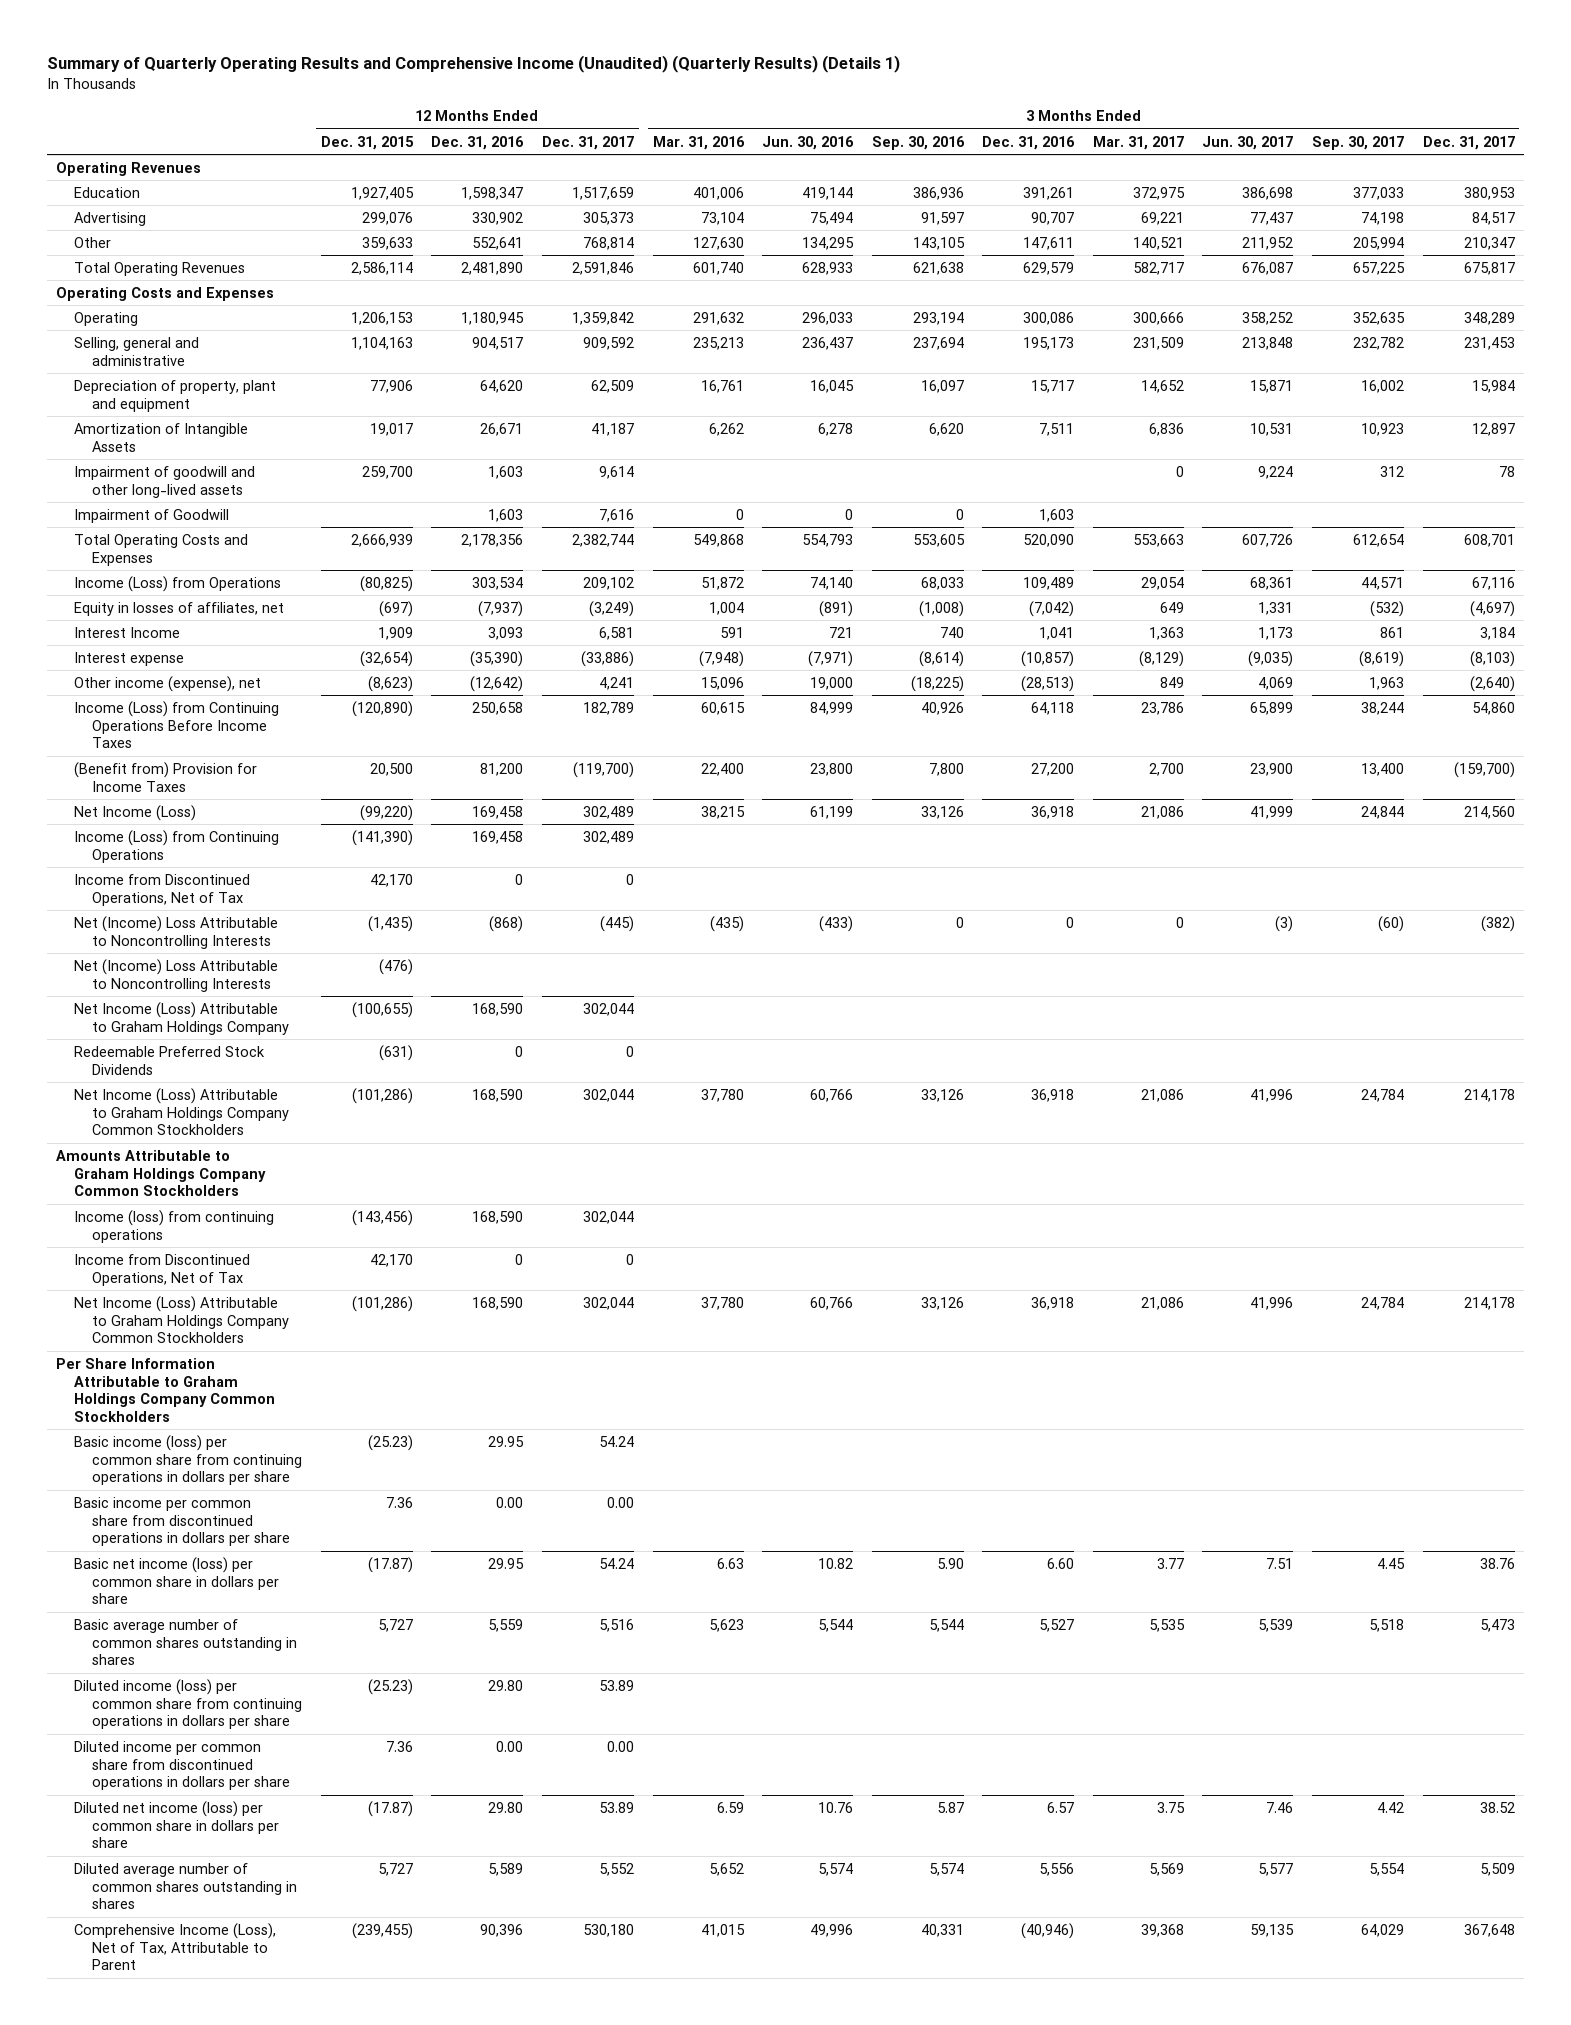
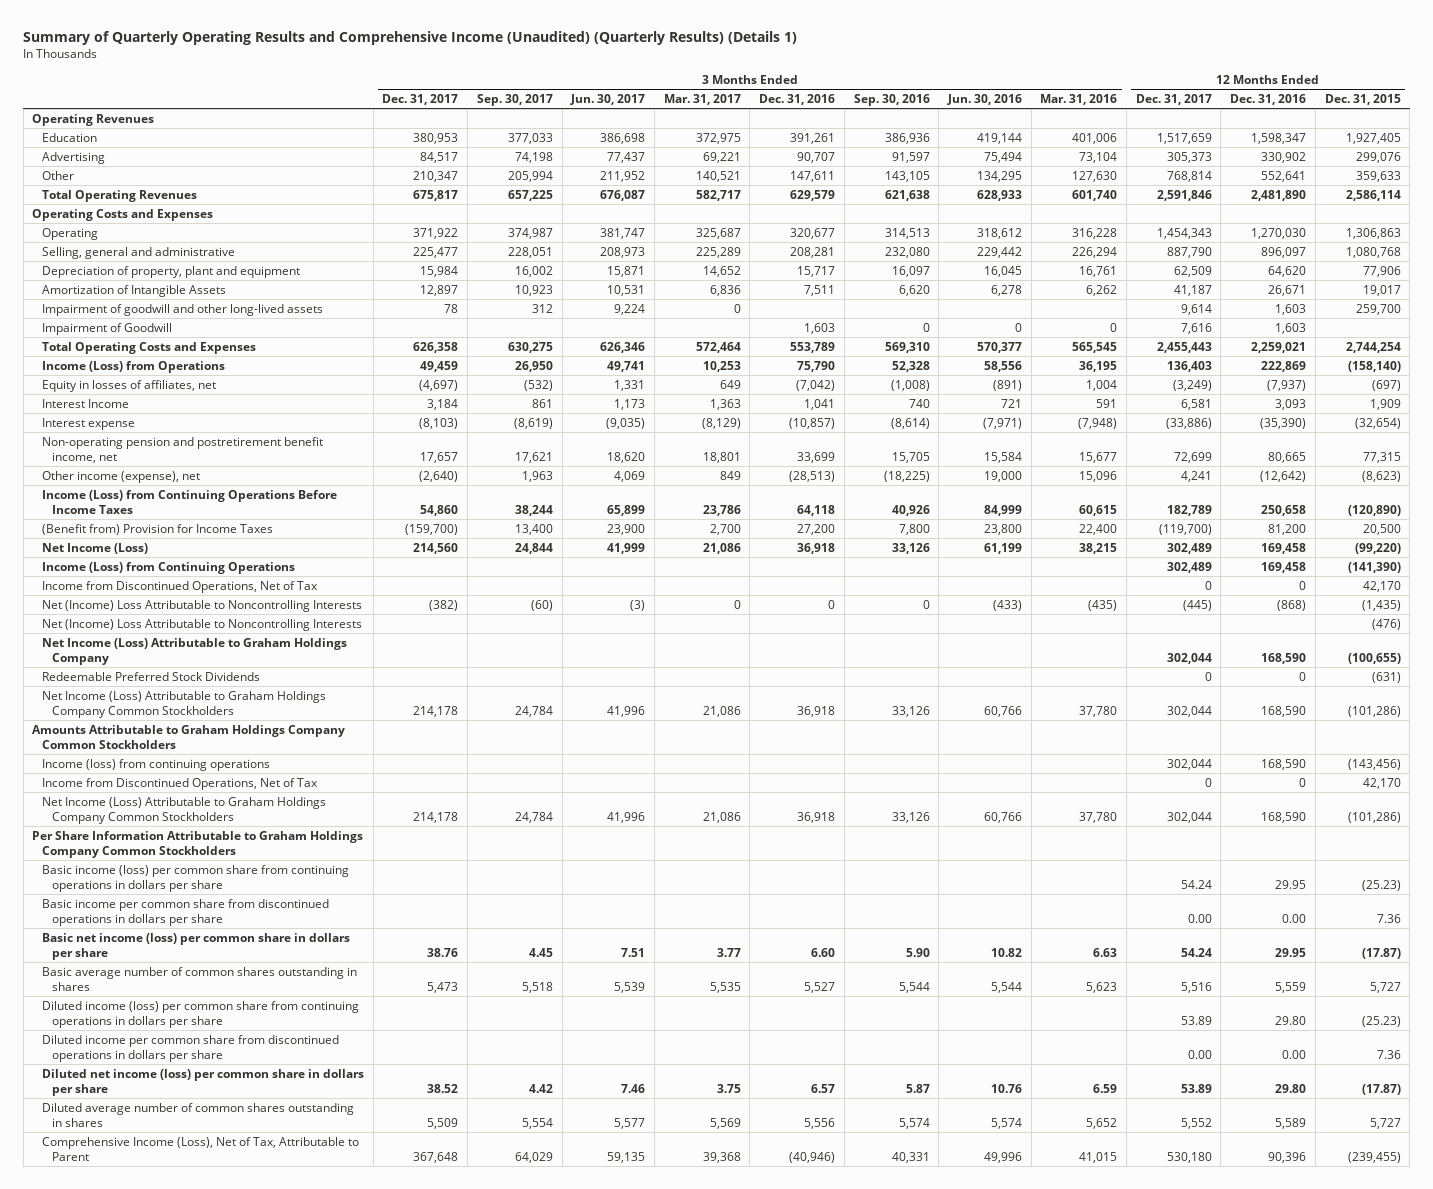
- | 12 Months Ended Dec. 31, 2015 | 12 Months Ended Dec. 31, 2016 | 12 Months Ended Dec. 31, 2017 | 3 Months Ended Mar. 31, 2016 | 3 Months Ended Jun. 30, 2016 | 3 Months Ended Sep. 30, 2016 | 3 Months Ended Dec. 31, 2016 | 3 Months Ended Mar. 31, 2017 | 3 Months Ended Jun. 30, 2017 | 3 Months Ended Sep. 30, 2017 | 3 Months Ended Dec. 31, 2017
+ | 3 Months Ended Dec. 31, 2017 | 3 Months Ended Sep. 30, 2017 | 3 Months Ended Jun. 30, 2017 | 3 Months Ended Mar. 31, 2017 | 3 Months Ended Dec. 31, 2016 | 3 Months Ended Sep. 30, 2016 | 3 Months Ended Jun. 30, 2016 | 3 Months Ended Mar. 31, 2016 | 12 Months Ended Dec. 31, 2017 | 12 Months Ended Dec. 31, 2016 | 12 Months Ended Dec. 31, 2015
- Operating | 1,206,153 | 1,180,945 | 1,359,842 | 291,632 | 296,033 | 293,194 | 300,086 | 300,666 | 358,252 | 352,635 | 348,289
- Selling, general and administrative | 1,104,163 | 904,517 | 909,592 | 235,213 | 236,437 | 237,694 | 195,173 | 231,509 | 213,848 | 232,782 | 231,453
+ Operating | 371,922 | 374,987 | 381,747 | 325,687 | 320,677 | 314,513 | 318,612 | 316,228 | 1,454,343 | 1,270,030 | 1,306,863
+ Selling, general and administrative | 225,477 | 228,051 | 208,973 | 225,289 | 208,281 | 232,080 | 229,442 | 226,294 | 887,790 | 896,097 | 1,080,768
- Total Operating Costs and Expenses | 2,666,939 | 2,178,356 | 2,382,744 | 549,868 | 554,793 | 553,605 | 520,090 | 553,663 | 607,726 | 612,654 | 608,701
- Income (Loss) from Operations | (80,825) | 303,534 | 209,102 | 51,872 | 74,140 | 68,033 | 109,489 | 29,054 | 68,361 | 44,571 | 67,116
+ Total Operating Costs and Expenses | 626,358 | 630,275 | 626,346 | 572,464 | 553,789 | 569,310 | 570,377 | 565,545 | 2,455,443 | 2,259,021 | 2,744,254
+ Income (Loss) from Operations | 49,459 | 26,950 | 49,741 | 10,253 | 75,790 | 52,328 | 58,556 | 36,195 | 136,403 | 222,869 | (158,140)
+ Non-operating pension and postretirement benefit income, net | 17,657 | 17,621 | 18,620 | 18,801 | 33,699 | 15,705 | 15,584 | 15,677 | 72,699 | 80,665 | 77,315

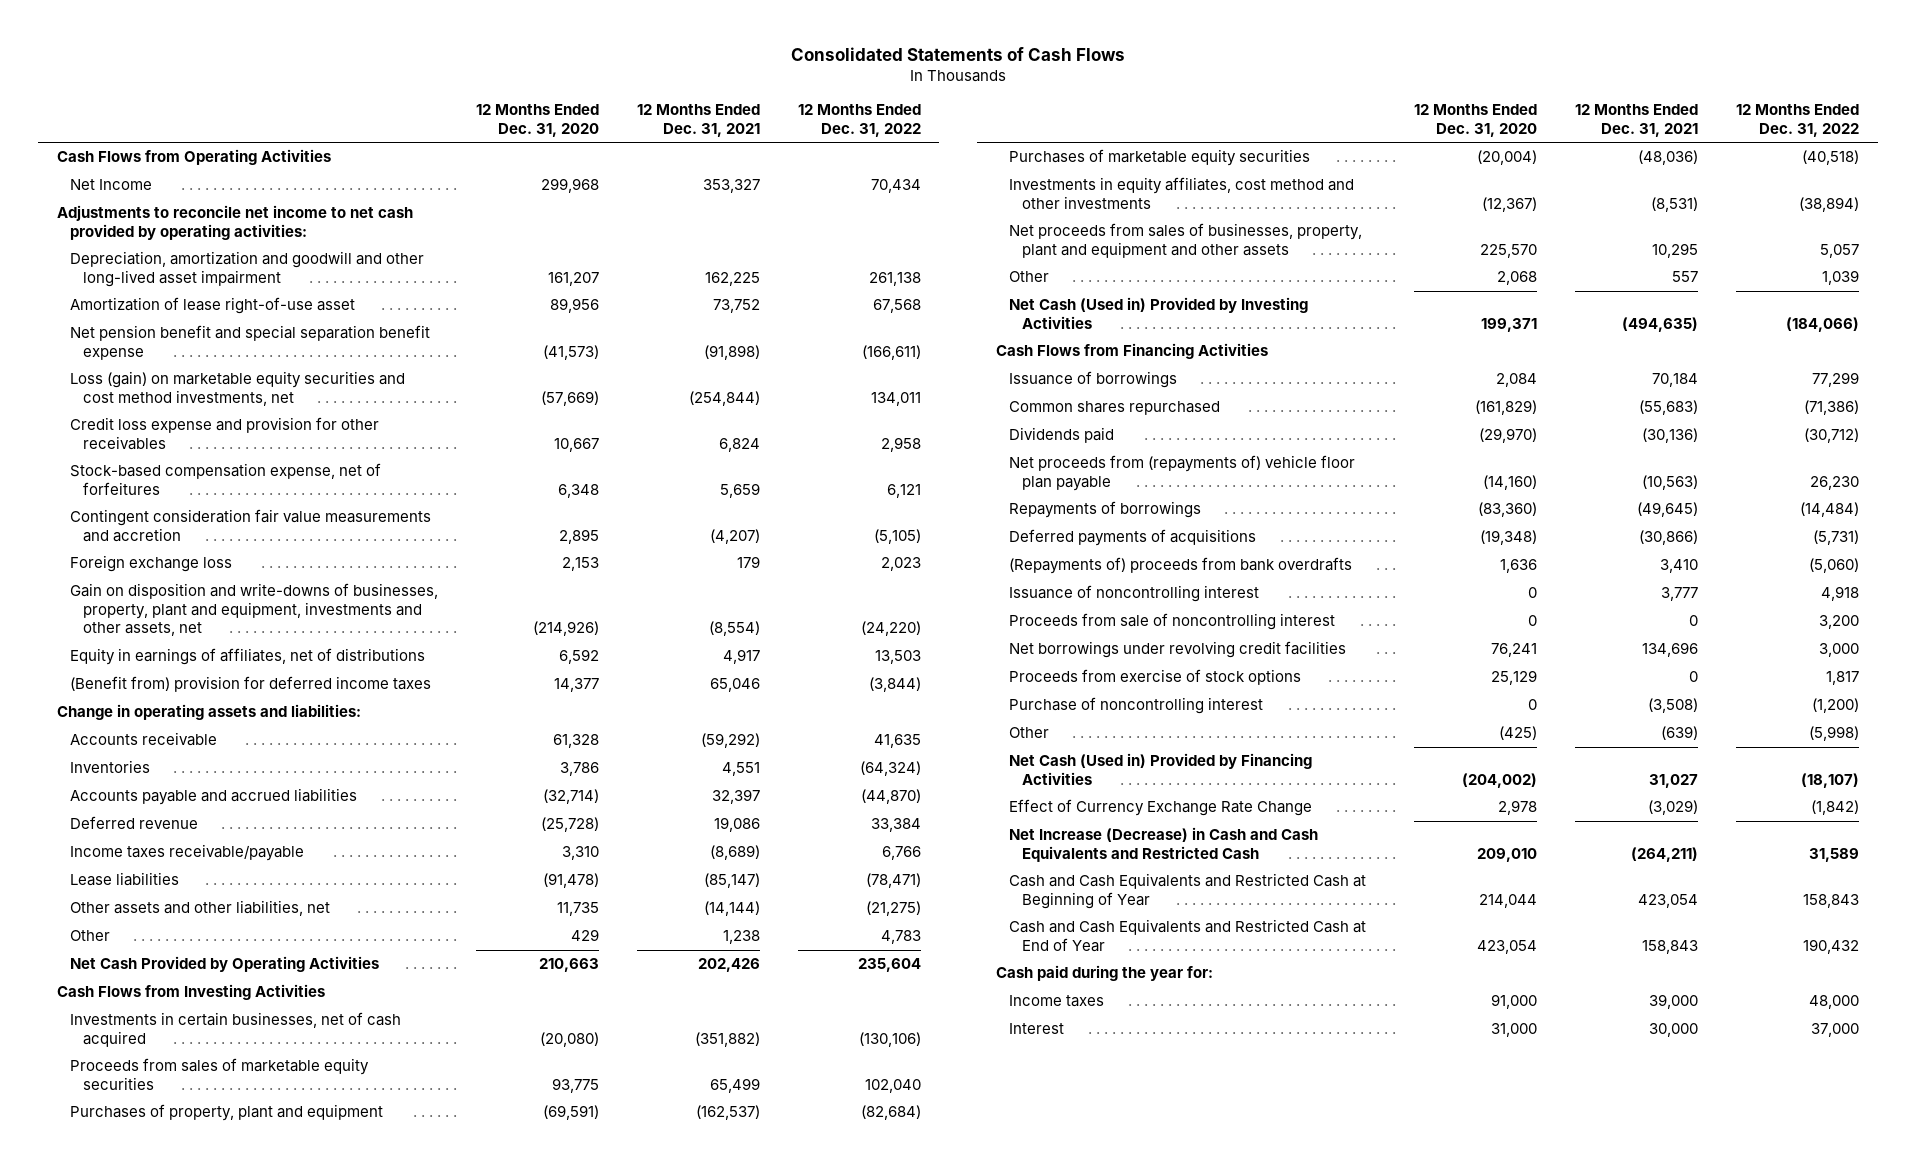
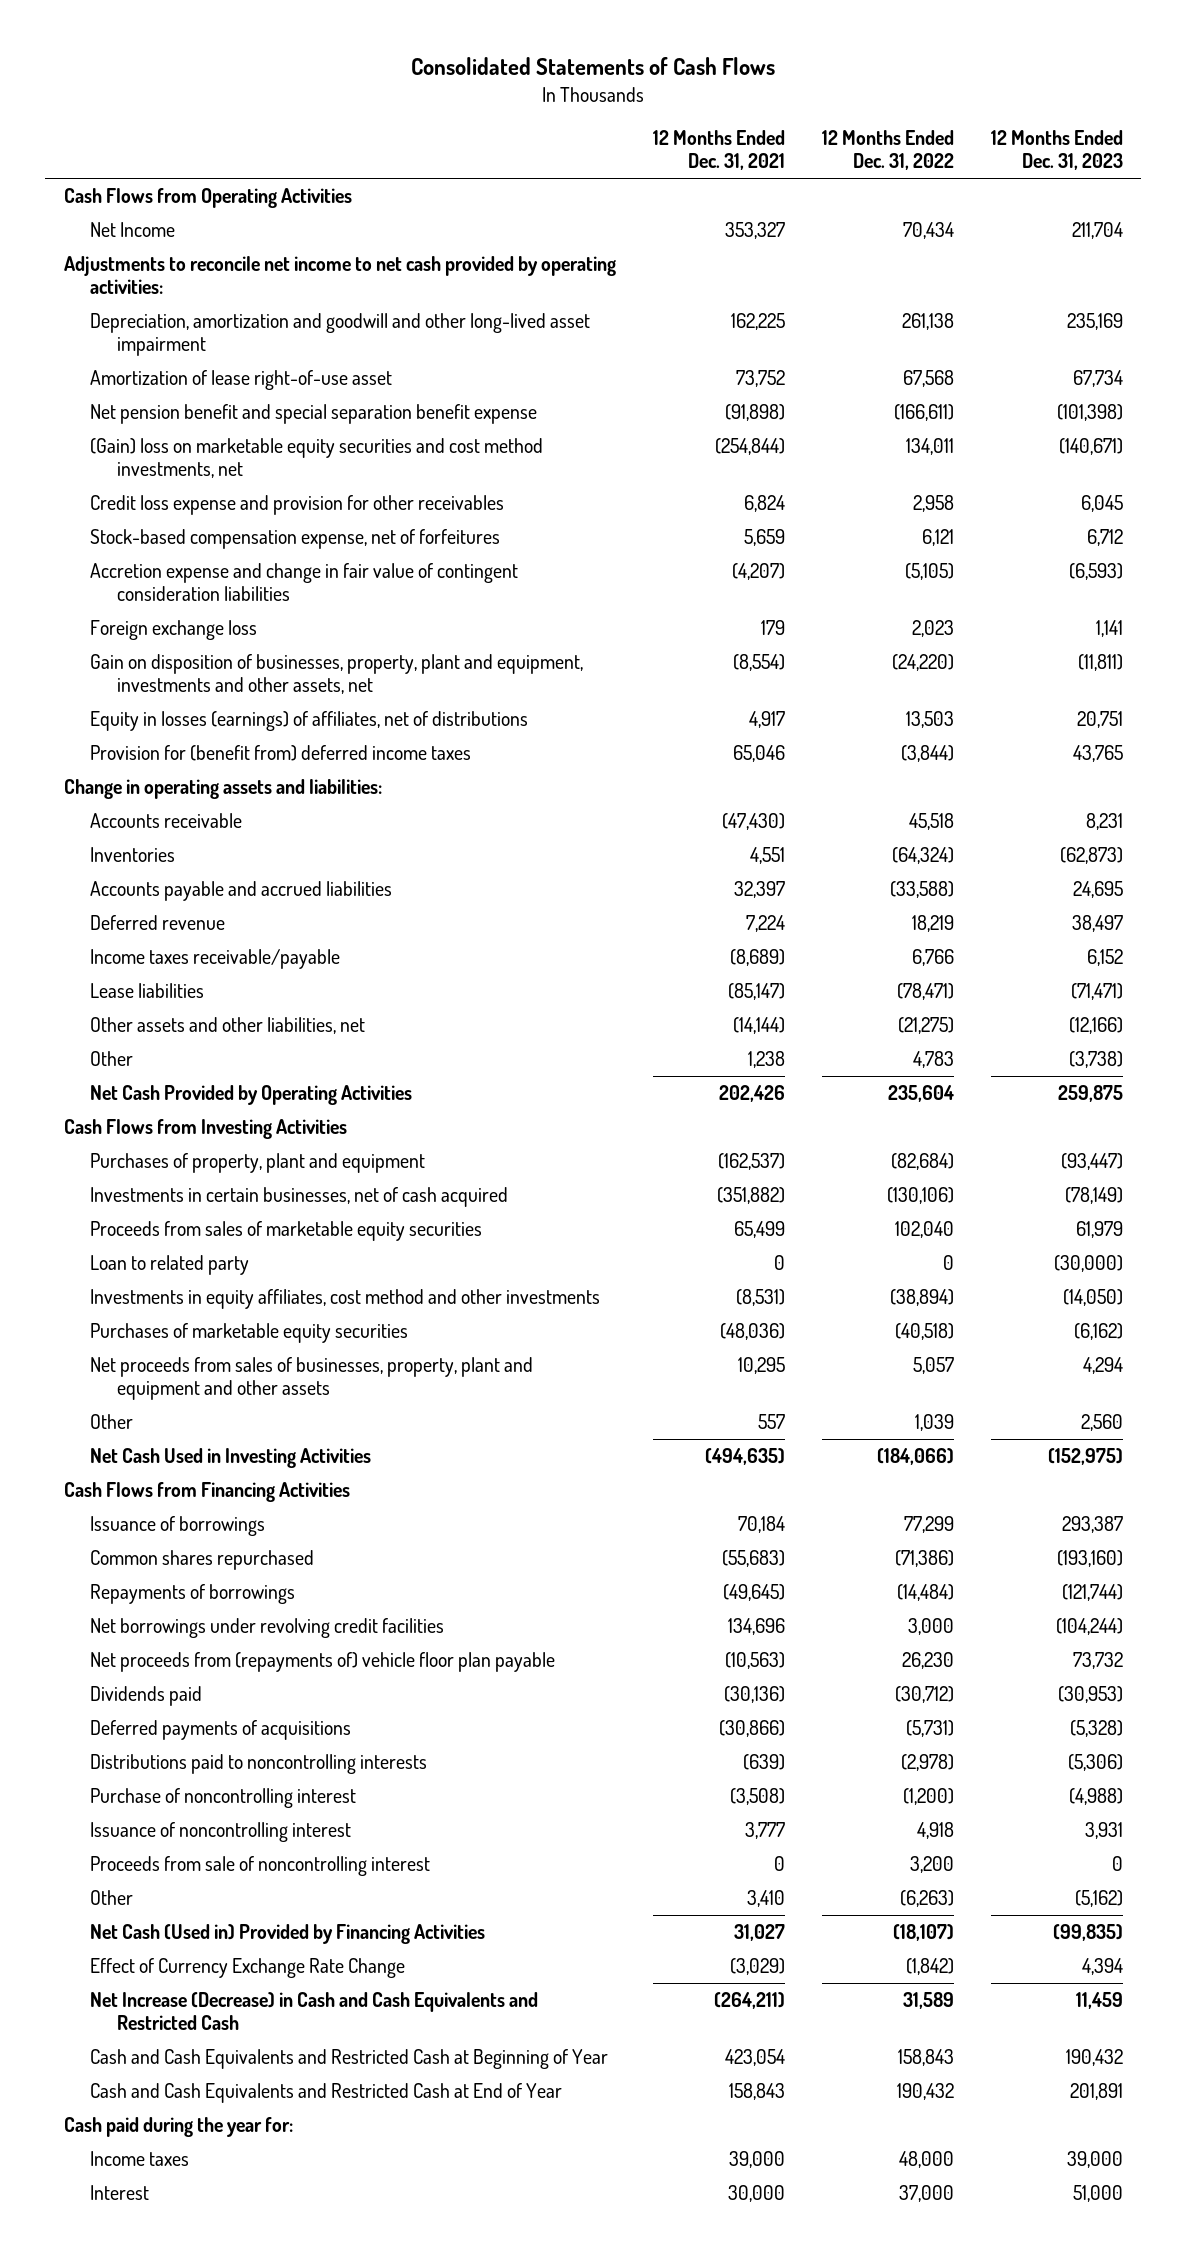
- | 12 Months Ended Dec. 31, 2020 | 12 Months Ended Dec. 31, 2021 | 12 Months Ended Dec. 31, 2022
+ | 12 Months Ended Dec. 31, 2021 | 12 Months Ended Dec. 31, 2022 | 12 Months Ended Dec. 31, 2023
- Loss (gain) on marketable equity securities and cost method investments, net | (57,669) | (254,844) | 134,011
+ (Gain) loss on marketable equity securities and cost method investments, net | (254,844) | 134,011 | (140,671)
- Contingent consideration fair value measurements and accretion | 2,895 | (4,207) | (5,105)
+ Accretion expense and change in fair value of contingent consideration liabilities | (4,207) | (5,105) | (6,593)
- Gain on disposition and write-downs of businesses, property, plant and equipment, investments and other assets, net | (214,926) | (8,554) | (24,220)
- Equity in earnings of affiliates, net of distributions | 6,592 | 4,917 | 13,503
- (Benefit from) provision for deferred income taxes | 14,377 | 65,046 | (3,844)
+ Gain on disposition of businesses, property, plant and equipment, investments and other assets, net | (8,554) | (24,220) | (11,811)
+ Equity in losses (earnings) of affiliates, net of distributions | 4,917 | 13,503 | 20,751
+ Provision for (benefit from) deferred income taxes | 65,046 | (3,844) | 43,765
- Accounts receivable | 61,328 | (59,292) | 41,635
+ Accounts receivable | (47,430) | 45,518 | 8,231
- Accounts payable and accrued liabilities | (32,714) | 32,397 | (44,870)
- Deferred revenue | (25,728) | 19,086 | 33,384
+ Accounts payable and accrued liabilities | 32,397 | (33,588) | 24,695
+ Deferred revenue | 7,224 | 18,219 | 38,497
moved up: Purchases of property, plant and equipment | (162,537) | (82,684) | (93,447)
+ Loan to related party | 0 | 0 | (30,000)
moved down: Purchases of marketable equity securities | (48,036) | (40,518) | (6,162)
- Net Cash (Used in) Provided by Investing Activities | 199,371 | (494,635) | (184,066)
+ Net Cash Used in Investing Activities | (494,635) | (184,066) | (152,975)
moved up: Net borrowings under revolving credit facilities | 134,696 | 3,000 | (104,244)
moved down: Net proceeds from (repayments of) vehicle floor plan payable | (10,563) | 26,230 | 73,732
moved down: Dividends paid | (30,136) | (30,712) | (30,953)
- (Repayments of) proceeds from bank overdrafts | 1,636 | 3,410 | (5,060)
+ Distributions paid to noncontrolling interests | (639) | (2,978) | (5,306)
moved up: Purchase of noncontrolling interest | (3,508) | (1,200) | (4,988)
- Proceeds from exercise of stock options | 25,129 | 0 | 1,817
- Other | (425) | (639) | (5,998)
+ Other | 3,410 | (6,263) | (5,162)

